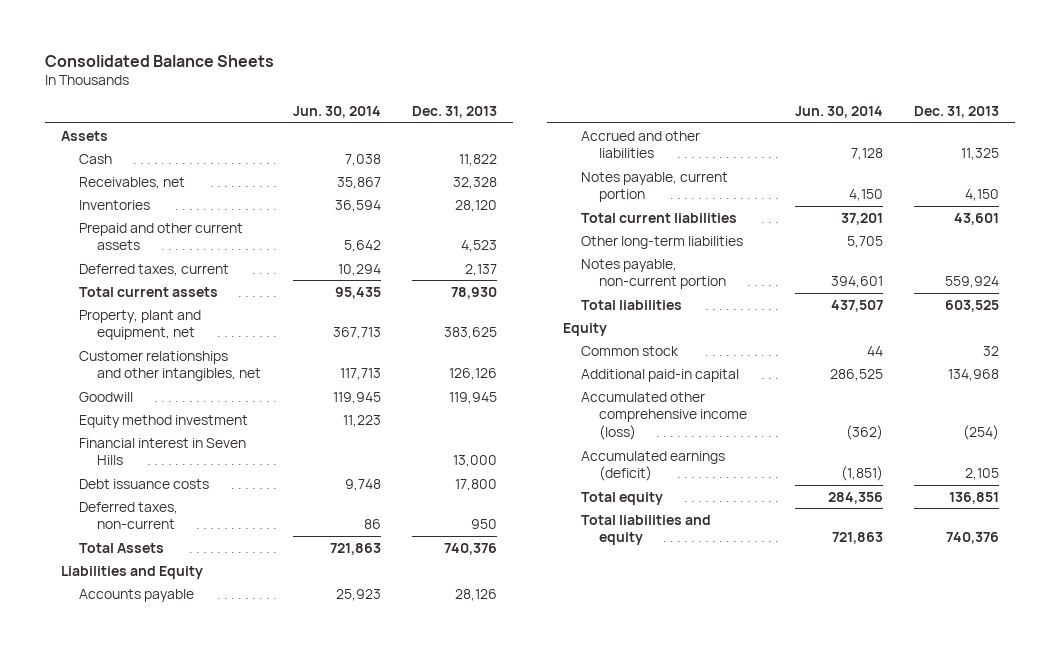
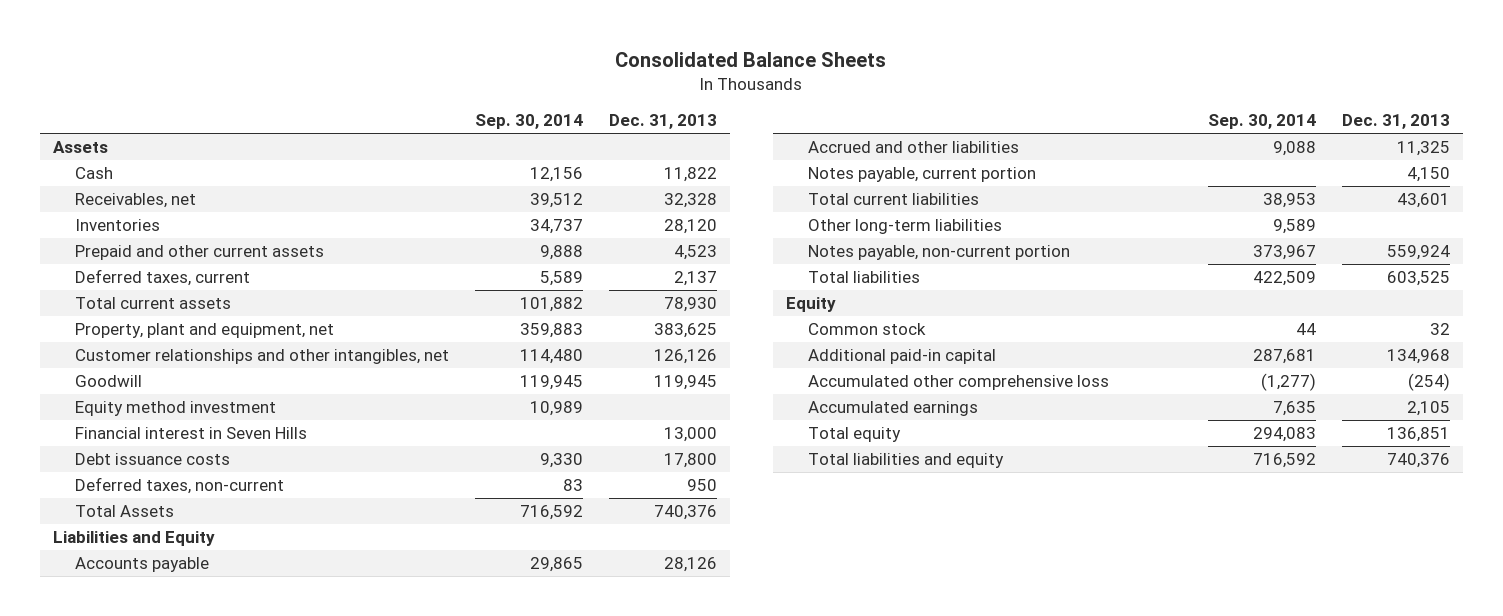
- | Jun. 30, 2014 | Dec. 31, 2013
+ | Sep. 30, 2014 | Dec. 31, 2013
- Accumulated other comprehensive income (loss) | (362) | (254)
- Accumulated earnings (deficit) | (1,851) | 2,105
+ Accumulated other comprehensive loss | (1,277) | (254)
+ Accumulated earnings | 7,635 | 2,105

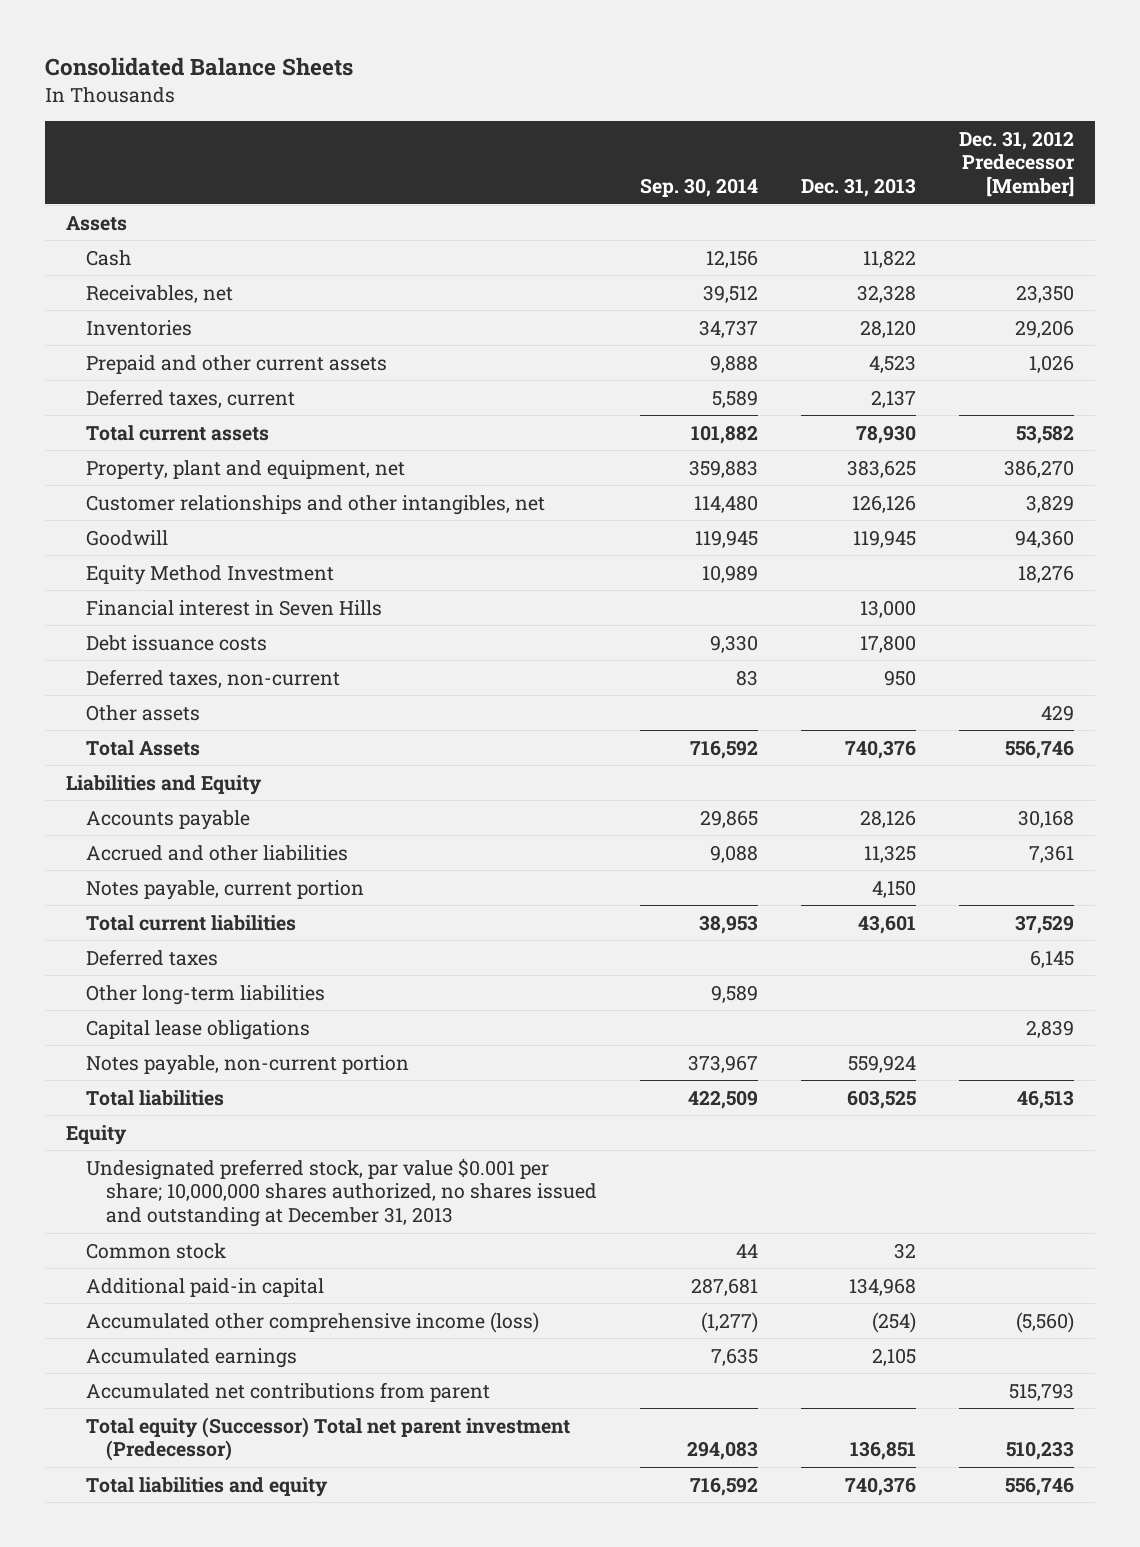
- | Sep. 30, 2014 | Dec. 31, 2013
+ | Sep. 30, 2014 | Dec. 31, 2013 | Dec. 31, 2012 Predecessor [Member]
- Equity method investment | 10,989 |
+ Equity Method Investment | 10,989 | | 18,276
+ Other assets | | | 429
+ Deferred taxes | | | 6,145
+ Capital lease obligations | | | 2,839
+ Undesignated preferred stock, par value $0.001 per share; 10,000,000 shares authorized, no shares issued and outstanding at December 31, 2013
- Accumulated other comprehensive loss | (1,277) | (254)
+ Accumulated other comprehensive income (loss) | (1,277) | (254) | (5,560)
- Total equity | 294,083 | 136,851
+ Accumulated net contributions from parent | | | 515,793
+ Total equity (Successor) Total net parent investment (Predecessor) | 294,083 | 136,851 | 510,233

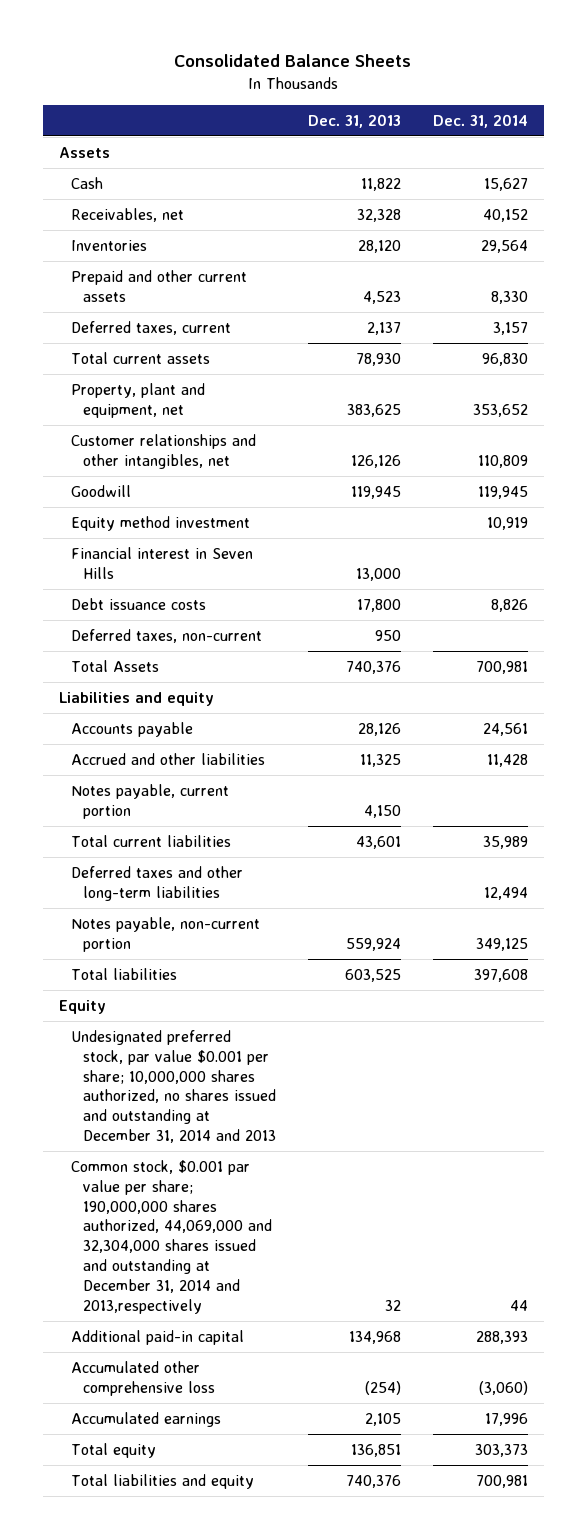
- | Sep. 30, 2014 | Dec. 31, 2013 | Dec. 31, 2012 Predecessor [Member]
+ | Dec. 31, 2013 | Dec. 31, 2014
- Equity Method Investment | 10,989 | | 18,276
+ Equity method investment | | 10,919
- Other assets | | | 429
- Liabilities and Equity
+ Liabilities and equity
- Deferred taxes | | | 6,145
- Other long-term liabilities | 9,589 | |
- Capital lease obligations | | | 2,839
+ Deferred taxes and other long-term liabilities | | 12,494
- Undesignated preferred stock, par value $0.001 per share; 10,000,000 shares authorized, no shares issued and outstanding at December 31, 2013
- Common stock | 44 | 32 |
+ Undesignated preferred stock, par value $0.001 per share; 10,000,000 shares authorized, no shares issued and outstanding at December 31, 2014 and 2013
+ Common stock, $0.001 par value per share; 190,000,000 shares authorized, 44,069,000 and 32,304,000 shares issued and outstanding at December 31, 2014 and 2013,respectively | 32 | 44
- Accumulated other comprehensive income (loss) | (1,277) | (254) | (5,560)
+ Accumulated other comprehensive loss | (254) | (3,060)
- Accumulated net contributions from parent | | | 515,793
- Total equity (Successor) Total net parent investment (Predecessor) | 294,083 | 136,851 | 510,233
+ Total equity | 136,851 | 303,373

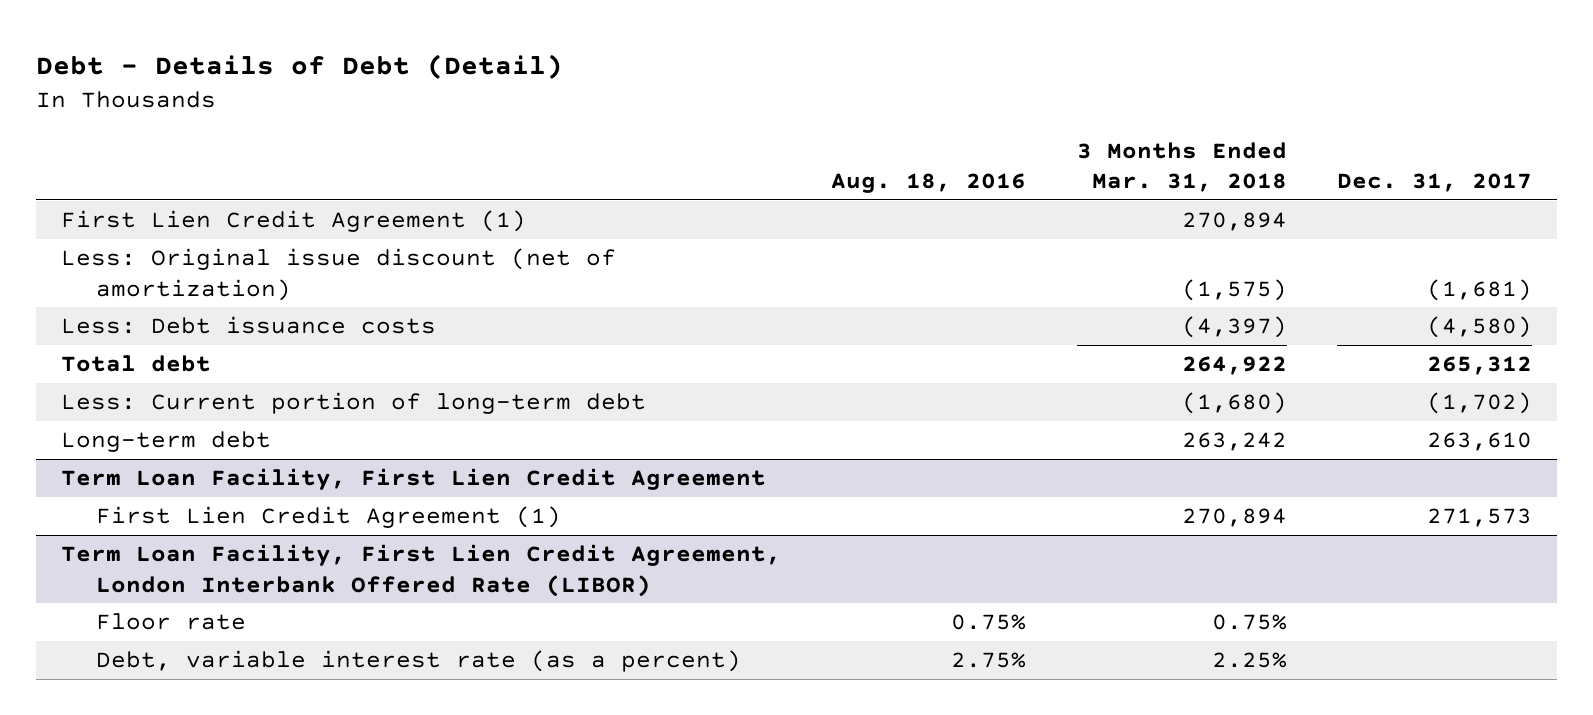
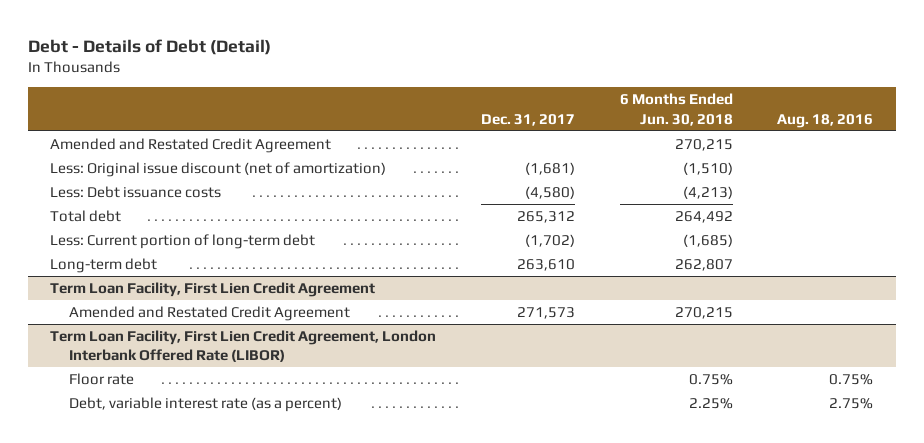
- | Aug. 18, 2016 | 3 Months Ended Mar. 31, 2018 | Dec. 31, 2017
+ | Dec. 31, 2017 | 6 Months Ended Jun. 30, 2018 | Aug. 18, 2016
- First Lien Credit Agreement (1) | | 270,894 |
+ Amended and Restated Credit Agreement | | 270,215 |
@ Term Loan Facility, First Lien Credit Agreement
- First Lien Credit Agreement (1) | | 270,894 | 271,573
+ Amended and Restated Credit Agreement | 271,573 | 270,215 |

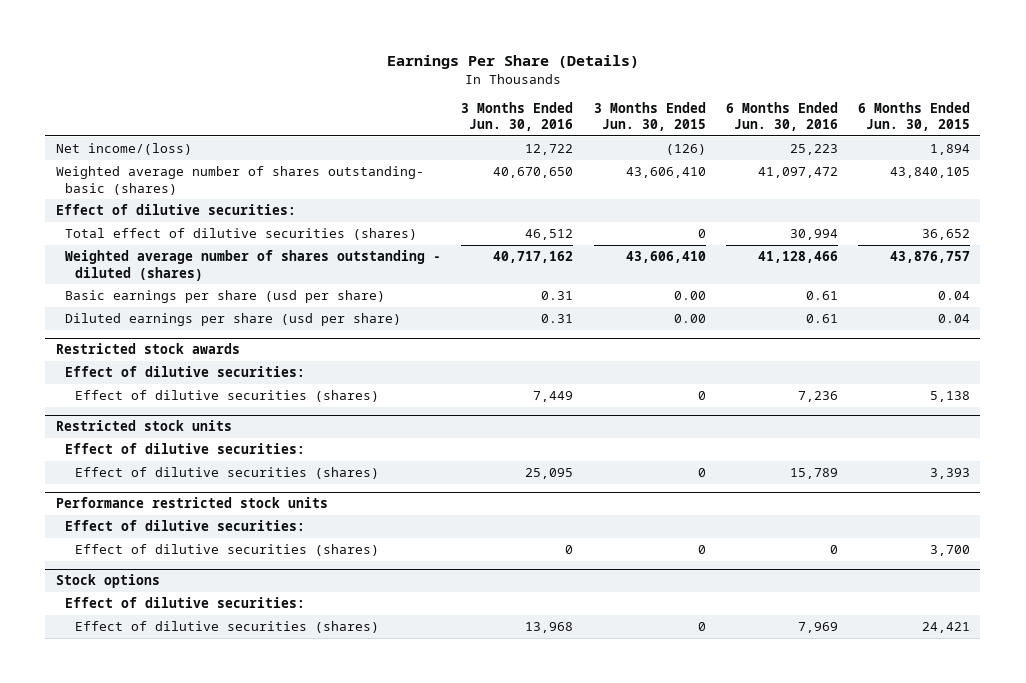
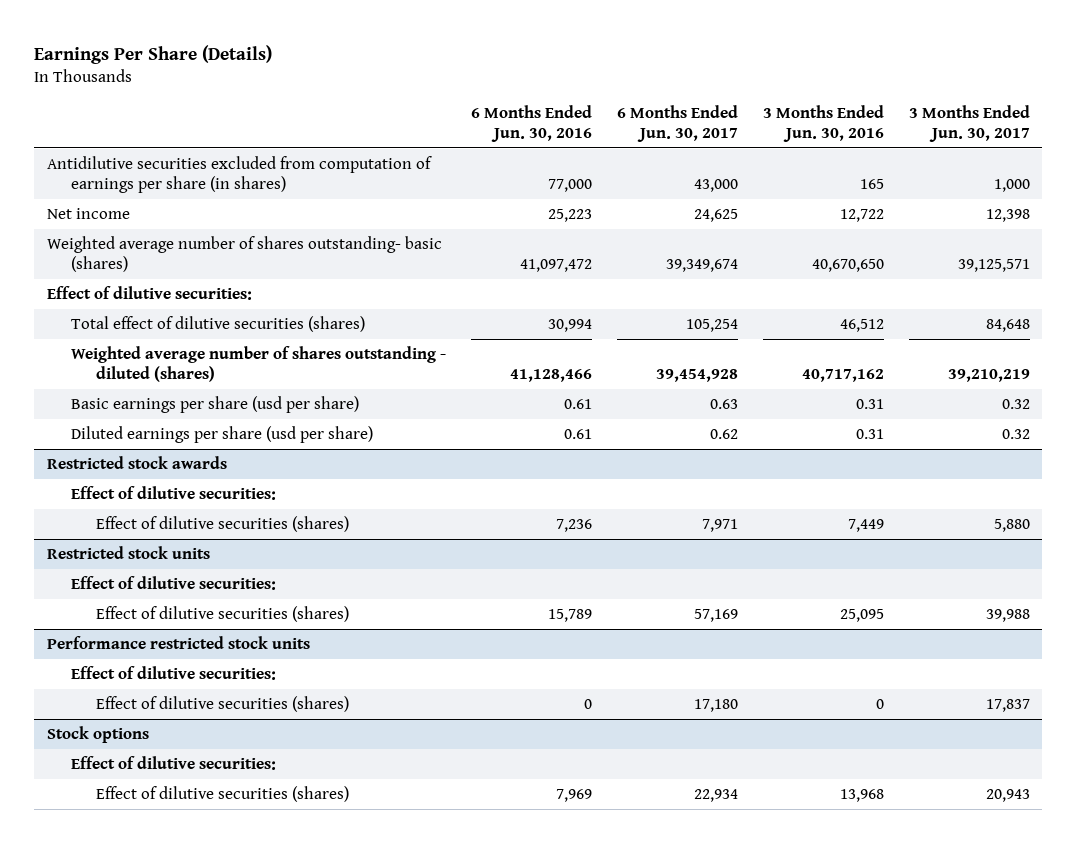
- | 3 Months Ended Jun. 30, 2016 | 3 Months Ended Jun. 30, 2015 | 6 Months Ended Jun. 30, 2016 | 6 Months Ended Jun. 30, 2015
+ | 6 Months Ended Jun. 30, 2016 | 6 Months Ended Jun. 30, 2017 | 3 Months Ended Jun. 30, 2016 | 3 Months Ended Jun. 30, 2017
- Net income/(loss) | 12,722 | (126) | 25,223 | 1,894
+ Antidilutive securities excluded from computation of earnings per share (in shares) | 77,000 | 43,000 | 165 | 1,000
+ Net income | 25,223 | 24,625 | 12,722 | 12,398

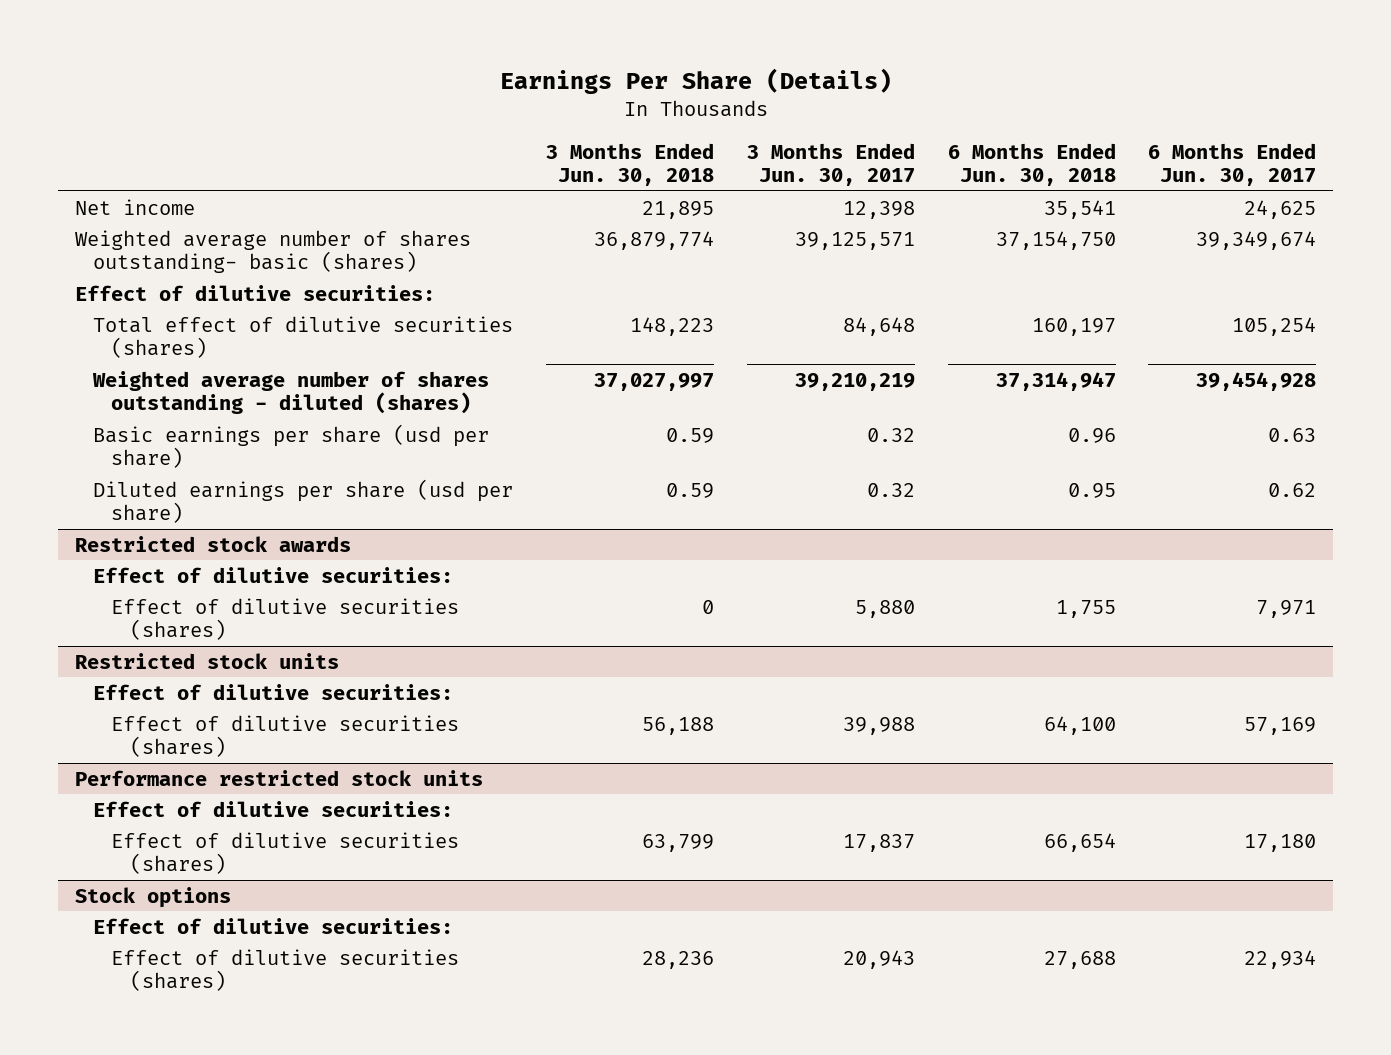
- | 6 Months Ended Jun. 30, 2016 | 6 Months Ended Jun. 30, 2017 | 3 Months Ended Jun. 30, 2016 | 3 Months Ended Jun. 30, 2017
+ | 3 Months Ended Jun. 30, 2018 | 3 Months Ended Jun. 30, 2017 | 6 Months Ended Jun. 30, 2018 | 6 Months Ended Jun. 30, 2017
- Antidilutive securities excluded from computation of earnings per share (in shares) | 77,000 | 43,000 | 165 | 1,000

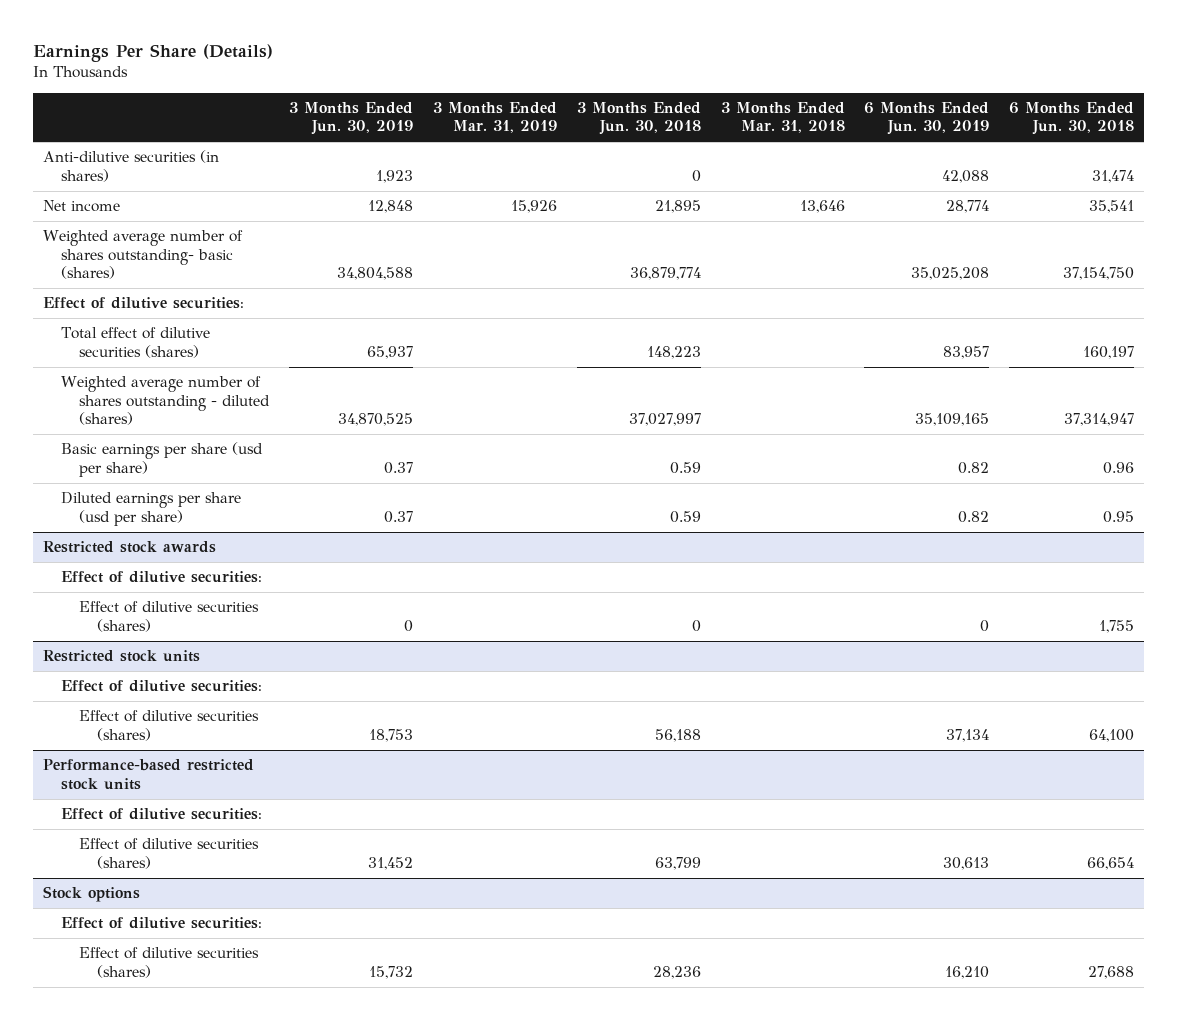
- | 3 Months Ended Jun. 30, 2018 | 3 Months Ended Jun. 30, 2017 | 6 Months Ended Jun. 30, 2018 | 6 Months Ended Jun. 30, 2017
+ | 3 Months Ended Jun. 30, 2019 | 3 Months Ended Mar. 31, 2019 | 3 Months Ended Jun. 30, 2018 | 3 Months Ended Mar. 31, 2018 | 6 Months Ended Jun. 30, 2019 | 6 Months Ended Jun. 30, 2018
+ Anti-dilutive securities (in shares) | 1,923 | | 0 | | 42,088 | 31,474
- Performance restricted stock units
+ Performance-based restricted stock units

